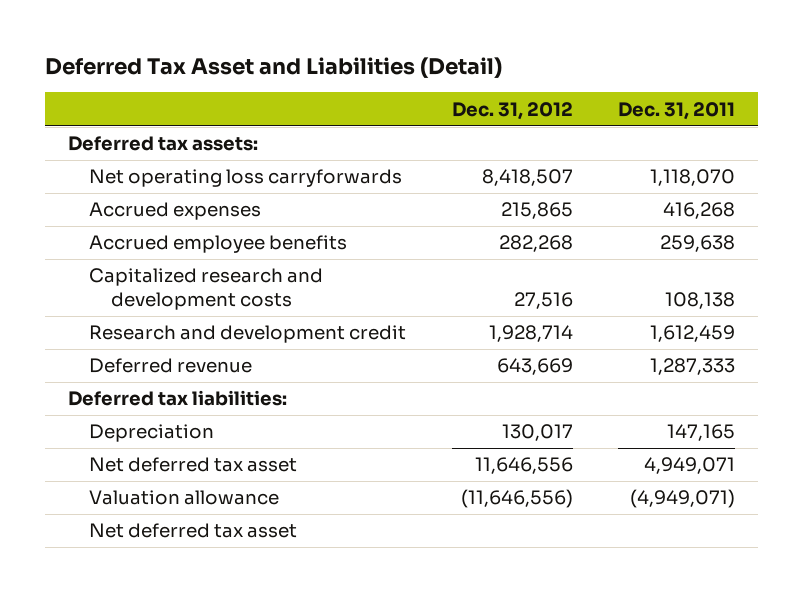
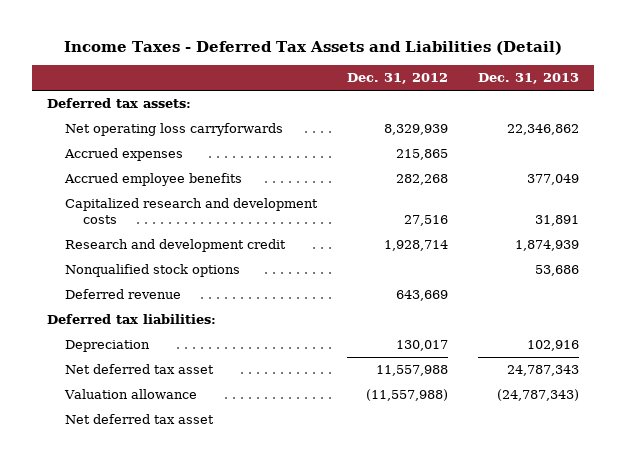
- Deferred Tax Asset and Liabilities (Detail)
+ Income Taxes - Deferred Tax Assets and Liabilities (Detail)
- | Dec. 31, 2012 | Dec. 31, 2011
+ | Dec. 31, 2012 | Dec. 31, 2013
- Net operating loss carryforwards | 8,418,507 | 1,118,070
+ Net operating loss carryforwards | 8,329,939 | 22,346,862
+ Nonqualified stock options | | 53,686
- Net deferred tax asset | 11,646,556 | 4,949,071
- Valuation allowance | (11,646,556) | (4,949,071)
+ Net deferred tax asset | 11,557,988 | 24,787,343
+ Valuation allowance | (11,557,988) | (24,787,343)

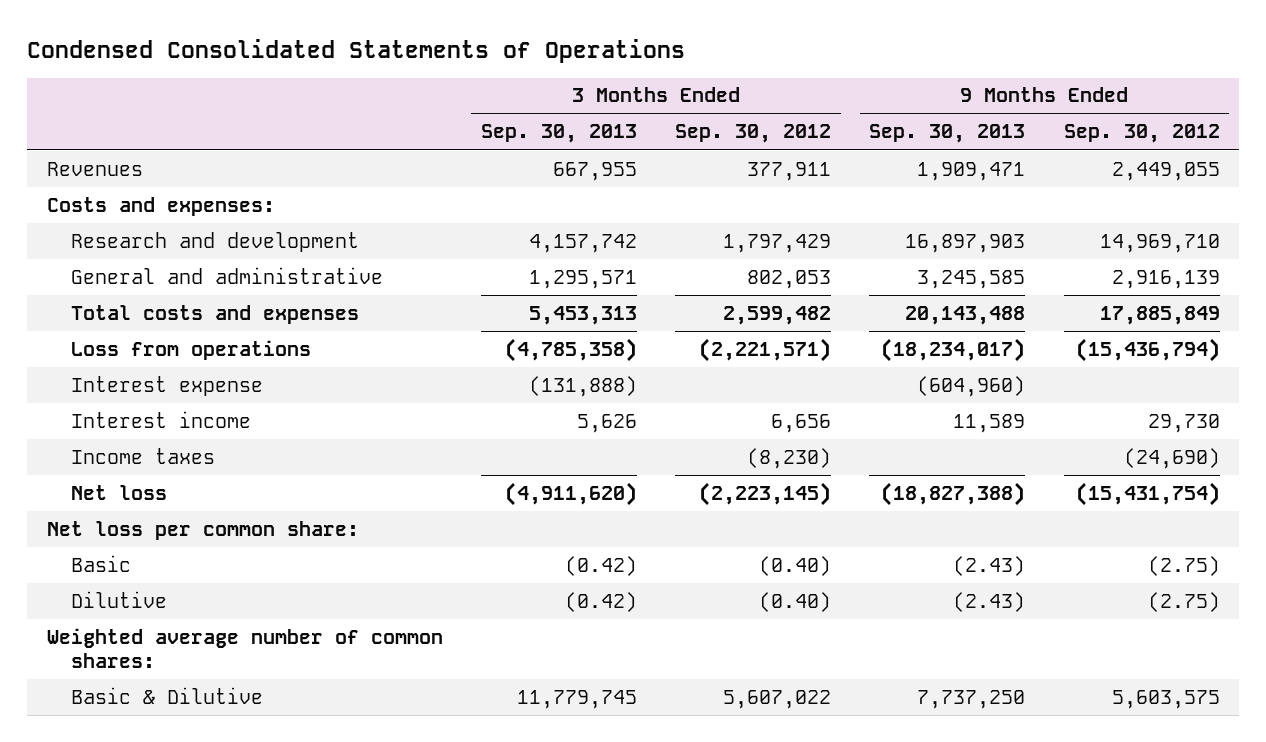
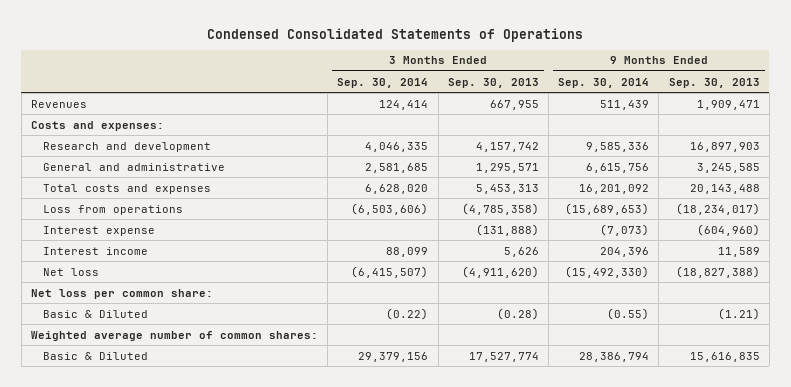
- | 3 Months Ended Sep. 30, 2013 | 3 Months Ended Sep. 30, 2012 | 9 Months Ended Sep. 30, 2013 | 9 Months Ended Sep. 30, 2012
+ | 3 Months Ended Sep. 30, 2014 | 3 Months Ended Sep. 30, 2013 | 9 Months Ended Sep. 30, 2014 | 9 Months Ended Sep. 30, 2013
- Income taxes | | (8,230) | | (24,690)
- Basic | (0.42) | (0.40) | (2.43) | (2.75)
- Dilutive | (0.42) | (0.40) | (2.43) | (2.75)
+ Basic & Diluted | (0.22) | (0.28) | (0.55) | (1.21)
- Basic & Dilutive | 11,779,745 | 5,607,022 | 7,737,250 | 5,603,575
+ Basic & Diluted | 29,379,156 | 17,527,774 | 28,386,794 | 15,616,835

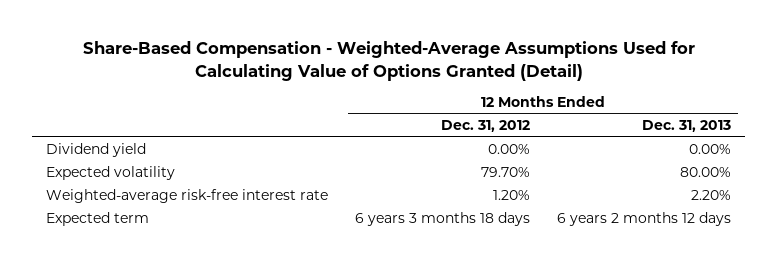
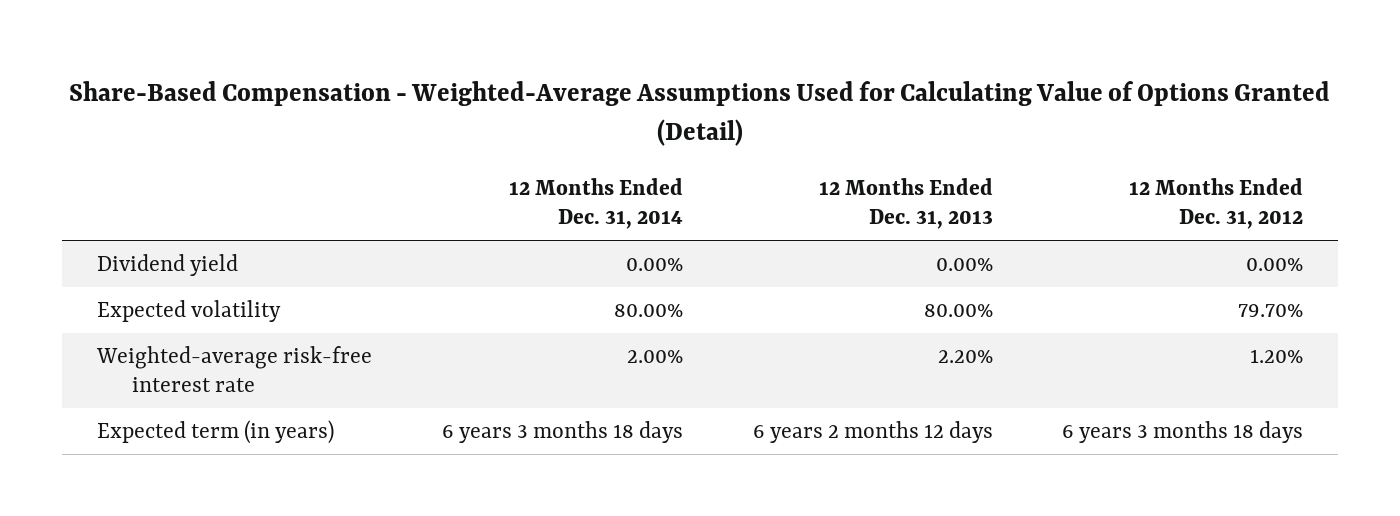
- | 12 Months Ended Dec. 31, 2012 | 12 Months Ended Dec. 31, 2013
+ | 12 Months Ended Dec. 31, 2014 | 12 Months Ended Dec. 31, 2013 | 12 Months Ended Dec. 31, 2012
- Expected term | 6 years 3 months 18 days | 6 years 2 months 12 days
+ Expected term (in years) | 6 years 3 months 18 days | 6 years 2 months 12 days | 6 years 3 months 18 days

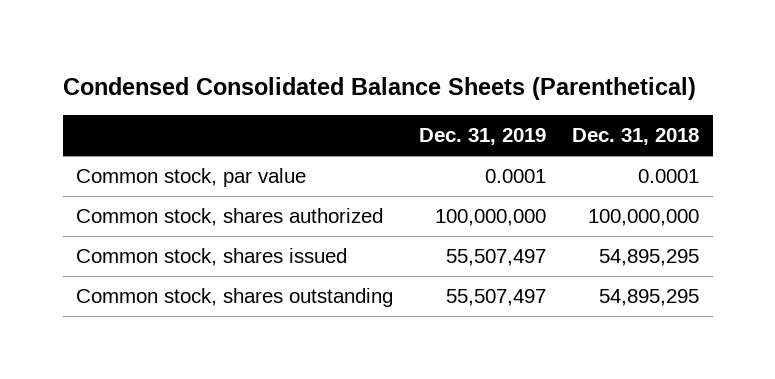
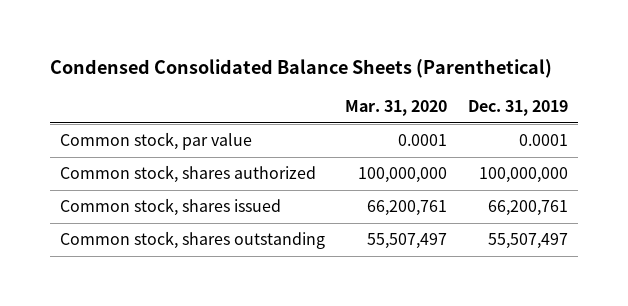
- | Dec. 31, 2019 | Dec. 31, 2018
+ | Mar. 31, 2020 | Dec. 31, 2019
- Common stock, shares issued | 55,507,497 | 54,895,295
+ Common stock, shares issued | 66,200,761 | 66,200,761

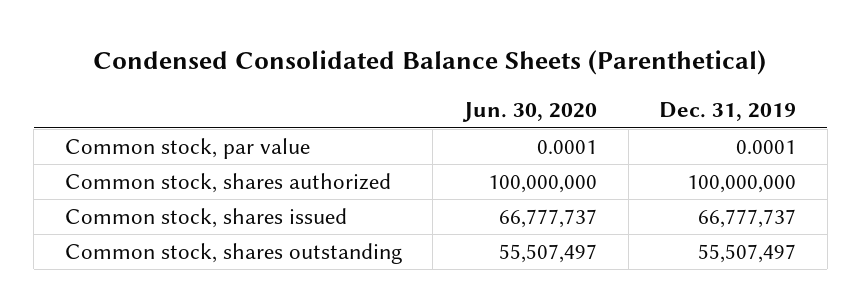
- | Mar. 31, 2020 | Dec. 31, 2019
+ | Jun. 30, 2020 | Dec. 31, 2019
- Common stock, shares issued | 66,200,761 | 66,200,761
+ Common stock, shares issued | 66,777,737 | 66,777,737

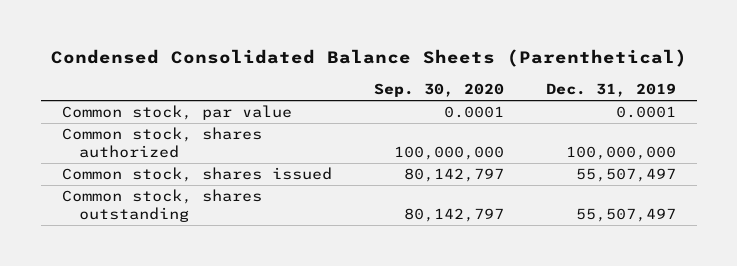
- | Jun. 30, 2020 | Dec. 31, 2019
+ | Sep. 30, 2020 | Dec. 31, 2019
- Common stock, shares issued | 66,777,737 | 66,777,737
+ Common stock, shares issued | 80,142,797 | 55,507,497

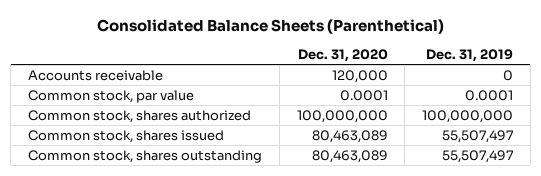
- Condensed Consolidated Balance Sheets (Parenthetical)
+ Consolidated Balance Sheets (Parenthetical)
- | Sep. 30, 2020 | Dec. 31, 2019
+ | Dec. 31, 2020 | Dec. 31, 2019
+ Accounts receivable | 120,000 | 0

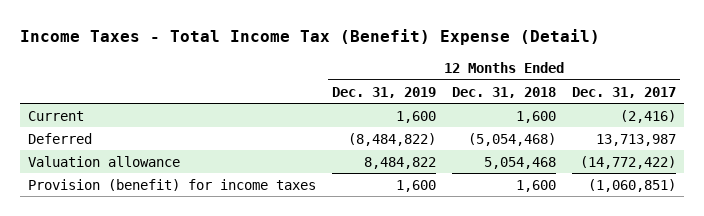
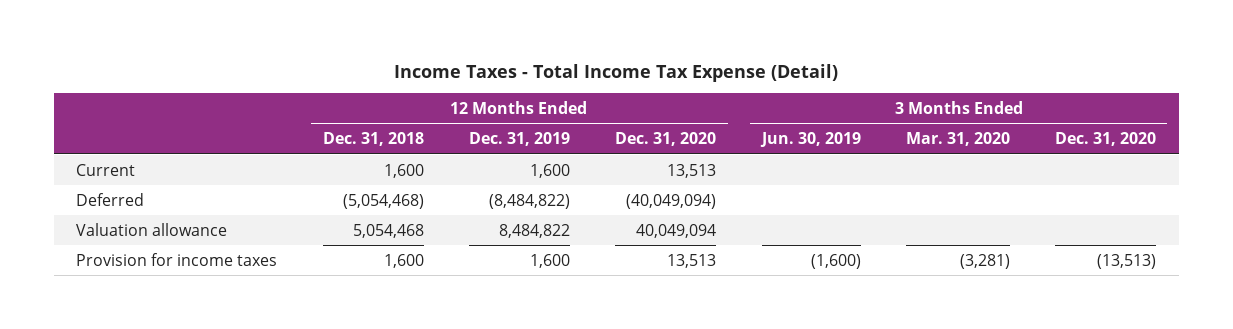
- Income Taxes - Total Income Tax (Benefit) Expense (Detail)
+ Income Taxes - Total Income Tax Expense (Detail)
- | 12 Months Ended Dec. 31, 2019 | 12 Months Ended Dec. 31, 2018 | 12 Months Ended Dec. 31, 2017
+ | 12 Months Ended Dec. 31, 2018 | 12 Months Ended Dec. 31, 2019 | 12 Months Ended Dec. 31, 2020 | 3 Months Ended Jun. 30, 2019 | 3 Months Ended Mar. 31, 2020 | 3 Months Ended Dec. 31, 2020
- Provision (benefit) for income taxes | 1,600 | 1,600 | (1,060,851)
+ Provision for income taxes | 1,600 | 1,600 | 13,513 | (1,600) | (3,281) | (13,513)

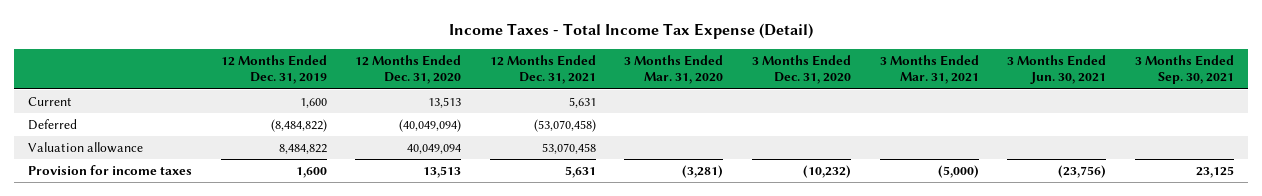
- | 12 Months Ended Dec. 31, 2018 | 12 Months Ended Dec. 31, 2019 | 12 Months Ended Dec. 31, 2020 | 3 Months Ended Jun. 30, 2019 | 3 Months Ended Mar. 31, 2020 | 3 Months Ended Dec. 31, 2020
+ | 12 Months Ended Dec. 31, 2019 | 12 Months Ended Dec. 31, 2020 | 12 Months Ended Dec. 31, 2021 | 3 Months Ended Mar. 31, 2020 | 3 Months Ended Dec. 31, 2020 | 3 Months Ended Mar. 31, 2021 | 3 Months Ended Jun. 30, 2021 | 3 Months Ended Sep. 30, 2021
- Provision for income taxes | 1,600 | 1,600 | 13,513 | (1,600) | (3,281) | (13,513)
+ Provision for income taxes | 1,600 | 13,513 | 5,631 | (3,281) | (10,232) | (5,000) | (23,756) | 23,125

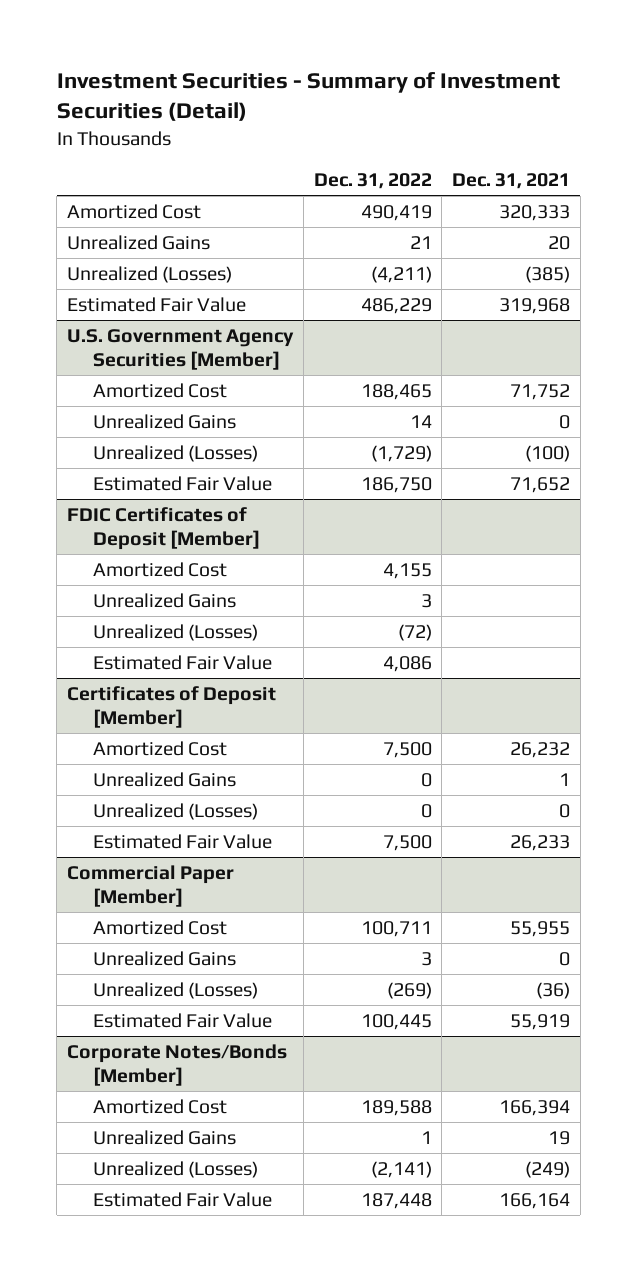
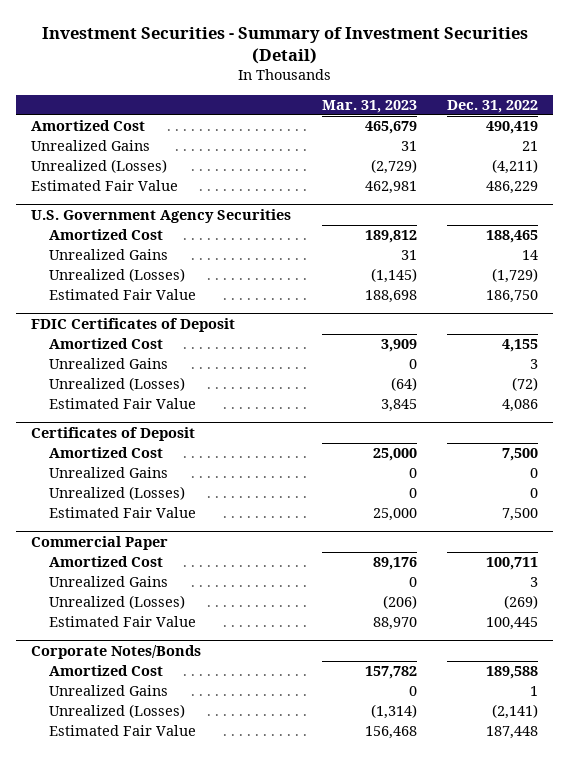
- | Dec. 31, 2022 | Dec. 31, 2021
+ | Mar. 31, 2023 | Dec. 31, 2022
- U.S. Government Agency Securities [Member]
+ U.S. Government Agency Securities
- FDIC Certificates of Deposit [Member]
+ FDIC Certificates of Deposit
- Certificates of Deposit [Member]
+ Certificates of Deposit
- Commercial Paper [Member]
+ Commercial Paper
- Corporate Notes/Bonds [Member]
+ Corporate Notes/Bonds

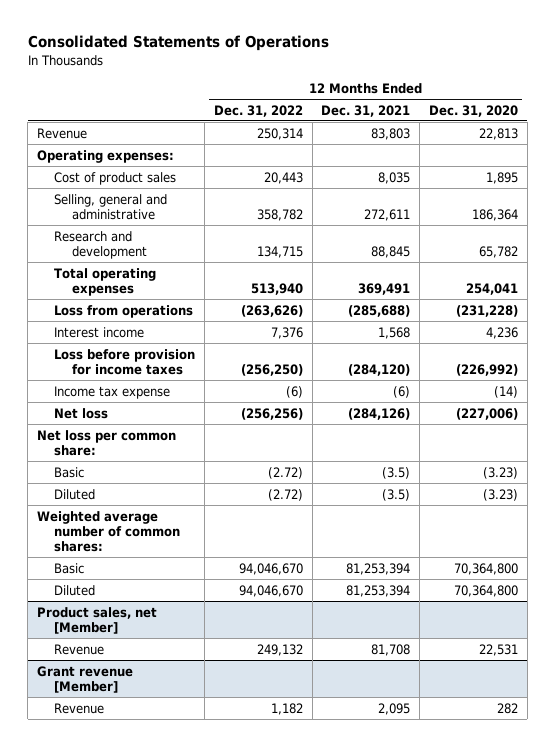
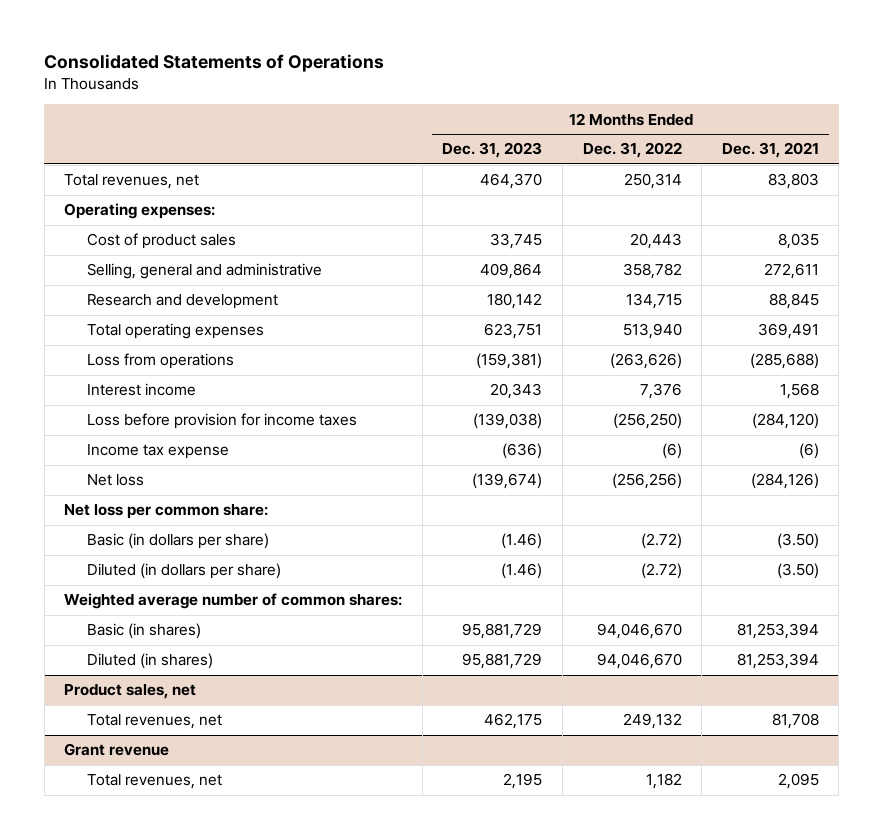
- | 12 Months Ended Dec. 31, 2022 | 12 Months Ended Dec. 31, 2021 | 12 Months Ended Dec. 31, 2020
+ | 12 Months Ended Dec. 31, 2023 | 12 Months Ended Dec. 31, 2022 | 12 Months Ended Dec. 31, 2021
- Revenue | 250,314 | 83,803 | 22,813
+ Total revenues, net | 464,370 | 250,314 | 83,803
- Basic | (2.72) | (3.5) | (3.23)
- Diluted | (2.72) | (3.5) | (3.23)
+ Basic (in dollars per share) | (1.46) | (2.72) | (3.50)
+ Diluted (in dollars per share) | (1.46) | (2.72) | (3.50)
- Basic | 94,046,670 | 81,253,394 | 70,364,800
- Diluted | 94,046,670 | 81,253,394 | 70,364,800
- Product sales, net [Member]
- Revenue | 249,132 | 81,708 | 22,531
- Grant revenue [Member]
- Revenue | 1,182 | 2,095 | 282
+ Basic (in shares) | 95,881,729 | 94,046,670 | 81,253,394
+ Diluted (in shares) | 95,881,729 | 94,046,670 | 81,253,394
+ Product sales, net
+ Total revenues, net | 462,175 | 249,132 | 81,708
+ Grant revenue
+ Total revenues, net | 2,195 | 1,182 | 2,095

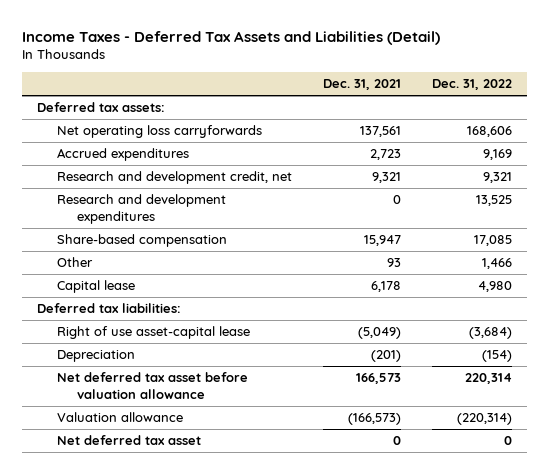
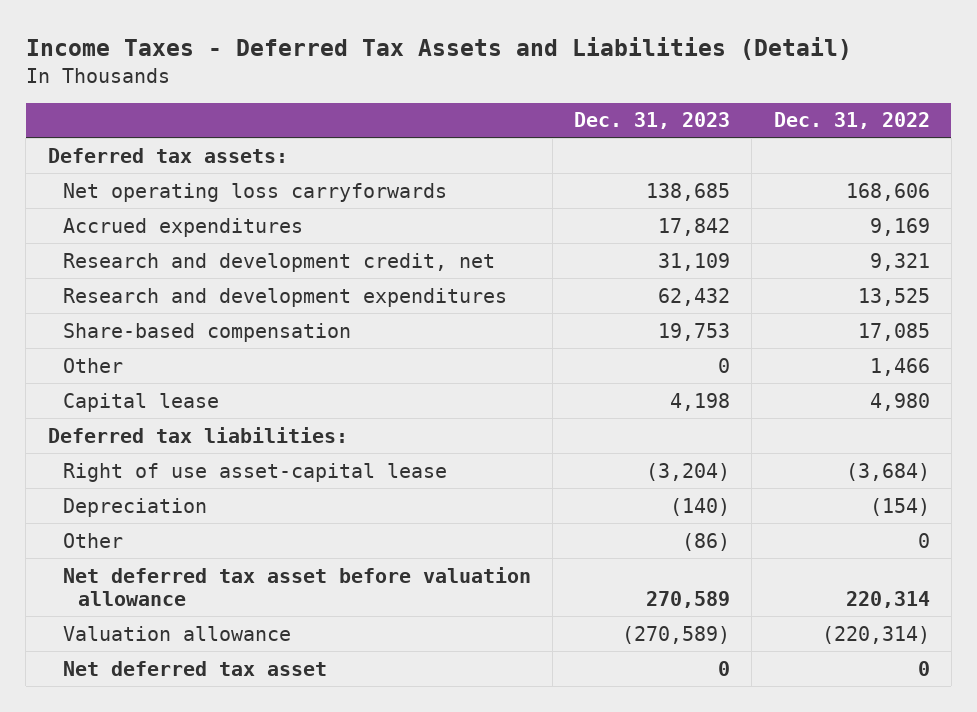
- | Dec. 31, 2021 | Dec. 31, 2022
+ | Dec. 31, 2023 | Dec. 31, 2022
+ Other | (86) | 0

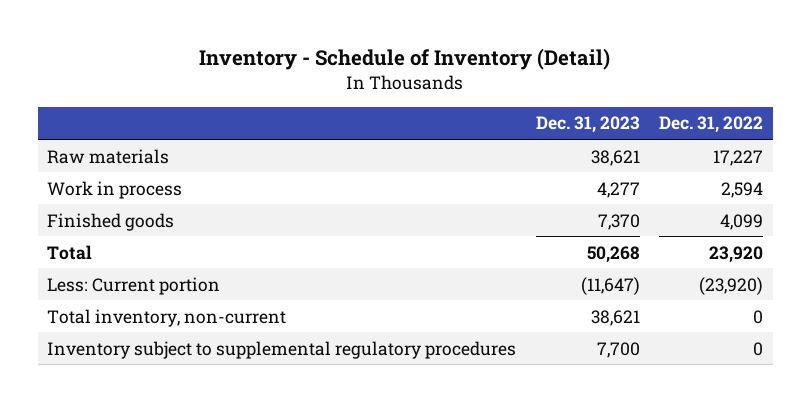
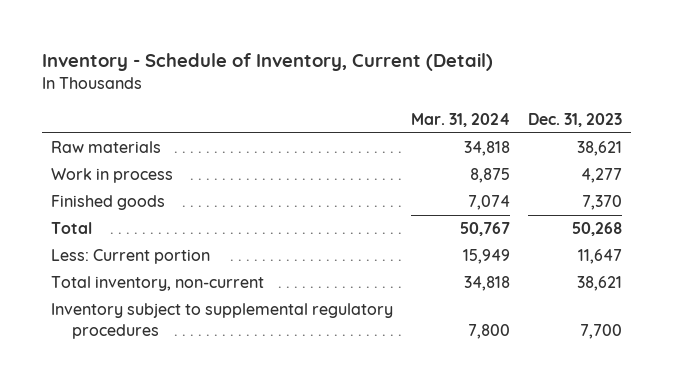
- Inventory - Schedule of Inventory (Detail)
+ Inventory - Schedule of Inventory, Current (Detail)
- | Dec. 31, 2023 | Dec. 31, 2022
+ | Mar. 31, 2024 | Dec. 31, 2023
- Less: Current portion | (11,647) | (23,920)
+ Less: Current portion | 15,949 | 11,647

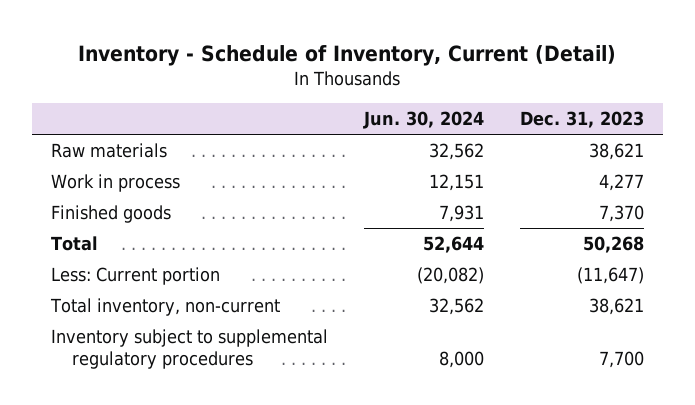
- | Mar. 31, 2024 | Dec. 31, 2023
+ | Jun. 30, 2024 | Dec. 31, 2023
- Less: Current portion | 15,949 | 11,647
+ Less: Current portion | (20,082) | (11,647)

